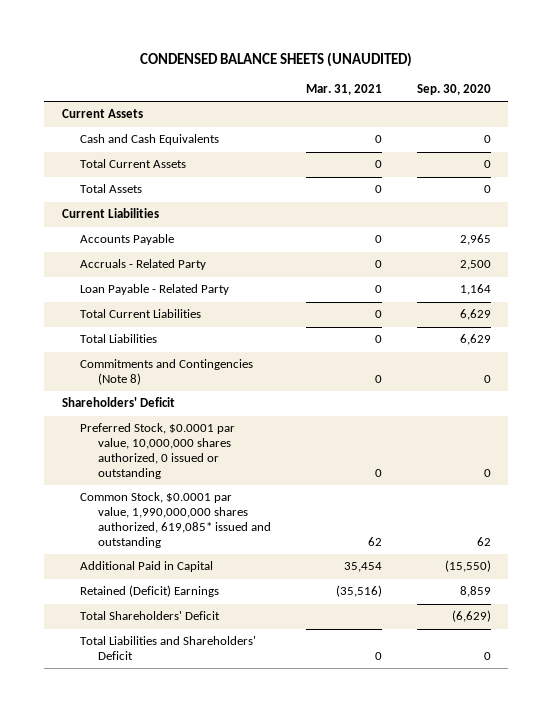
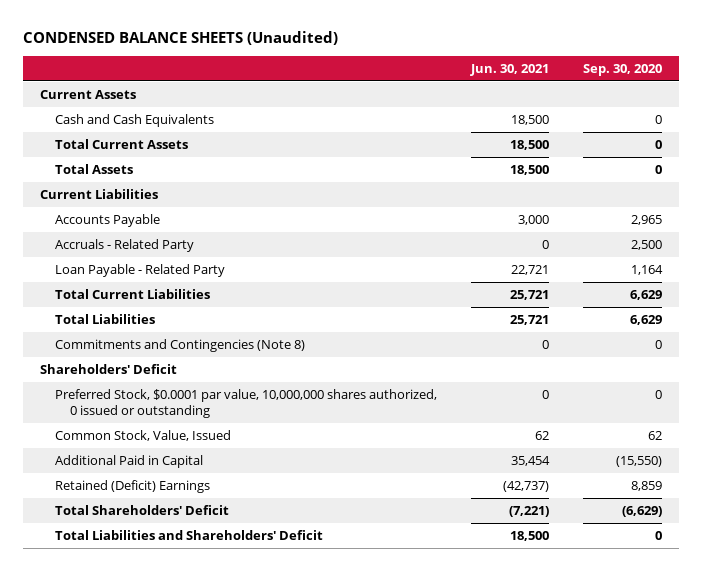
- CONDENSED BALANCE SHEETS (UNAUDITED)
+ CONDENSED BALANCE SHEETS (Unaudited)
- | Mar. 31, 2021 | Sep. 30, 2020
+ | Jun. 30, 2021 | Sep. 30, 2020
- Common Stock, $0.0001 par value, 1,990,000,000 shares authorized, 619,085* issued and outstanding | 62 | 62
+ Common Stock, Value, Issued | 62 | 62

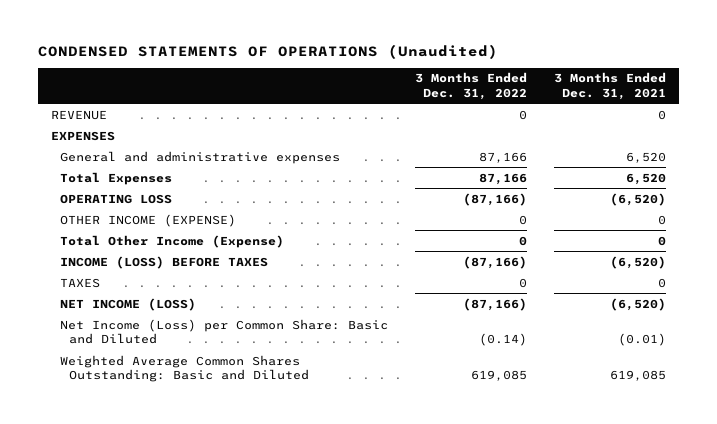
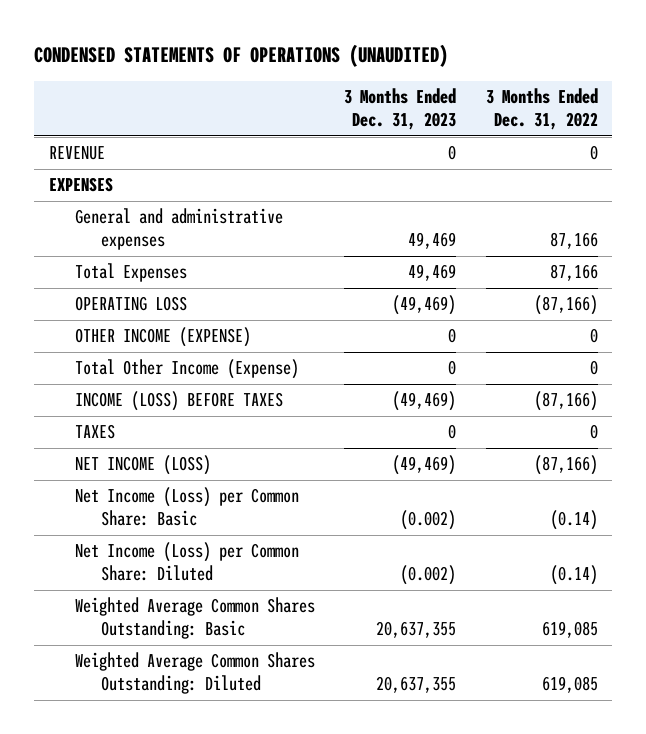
- CONDENSED STATEMENTS OF OPERATIONS (Unaudited)
+ CONDENSED STATEMENTS OF OPERATIONS (UNAUDITED)
- | 3 Months Ended Dec. 31, 2022 | 3 Months Ended Dec. 31, 2021
+ | 3 Months Ended Dec. 31, 2023 | 3 Months Ended Dec. 31, 2022
- Net Income (Loss) per Common Share: Basic and Diluted | (0.14) | (0.01)
- Weighted Average Common Shares Outstanding: Basic and Diluted | 619,085 | 619,085
+ Net Income (Loss) per Common Share: Basic | (0.002) | (0.14)
+ Net Income (Loss) per Common Share: Diluted | (0.002) | (0.14)
+ Weighted Average Common Shares Outstanding: Basic | 20,637,355 | 619,085
+ Weighted Average Common Shares Outstanding: Diluted | 20,637,355 | 619,085

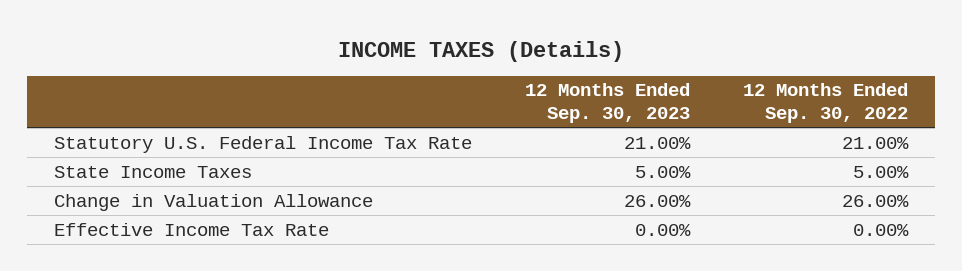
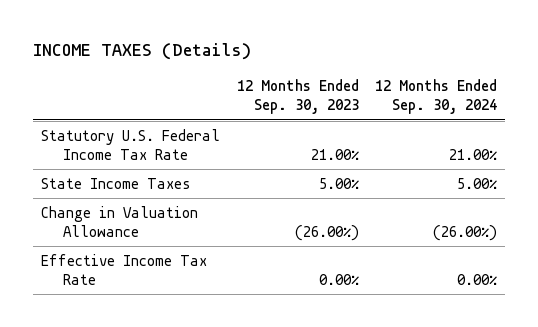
- | 12 Months Ended Sep. 30, 2023 | 12 Months Ended Sep. 30, 2022
+ | 12 Months Ended Sep. 30, 2023 | 12 Months Ended Sep. 30, 2024
- Change in Valuation Allowance | 26.00% | 26.00%
+ Change in Valuation Allowance | (26.00%) | (26.00%)

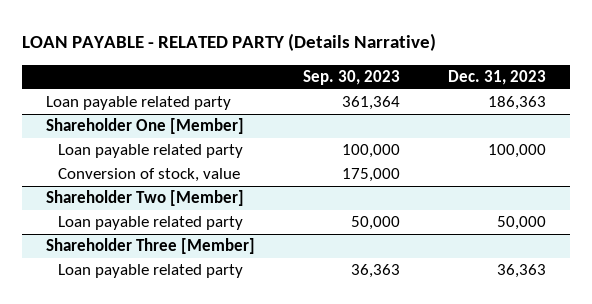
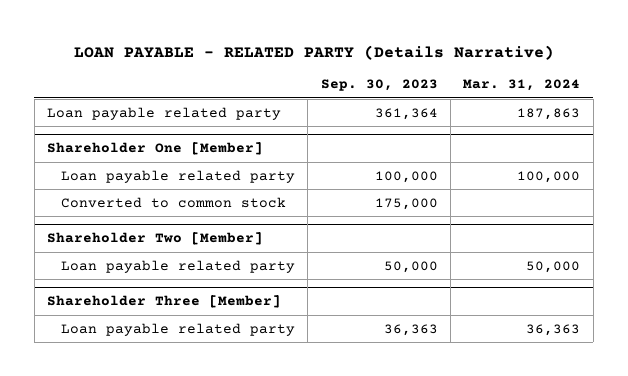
- | Sep. 30, 2023 | Dec. 31, 2023
+ | Sep. 30, 2023 | Mar. 31, 2024
@ Shareholder One [Member]
- Conversion of stock, value | 175,000 |
+ Converted to common stock | 175,000 |

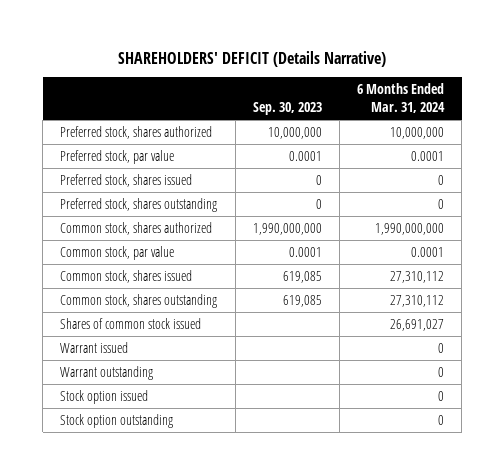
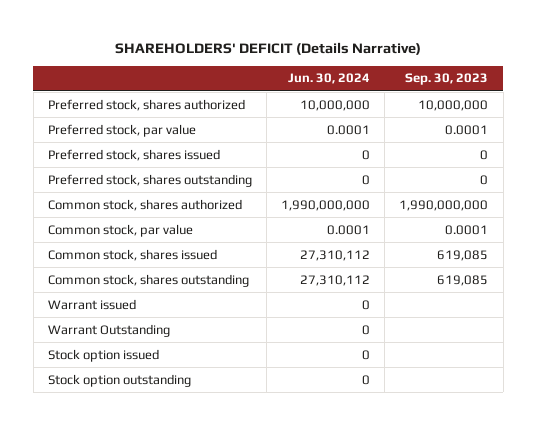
- | Sep. 30, 2023 | 6 Months Ended Mar. 31, 2024
+ | Jun. 30, 2024 | Sep. 30, 2023
- Shares of common stock issued | | 26,691,027
- Warrant outstanding | | 0
+ Warrant Outstanding | 0 |

